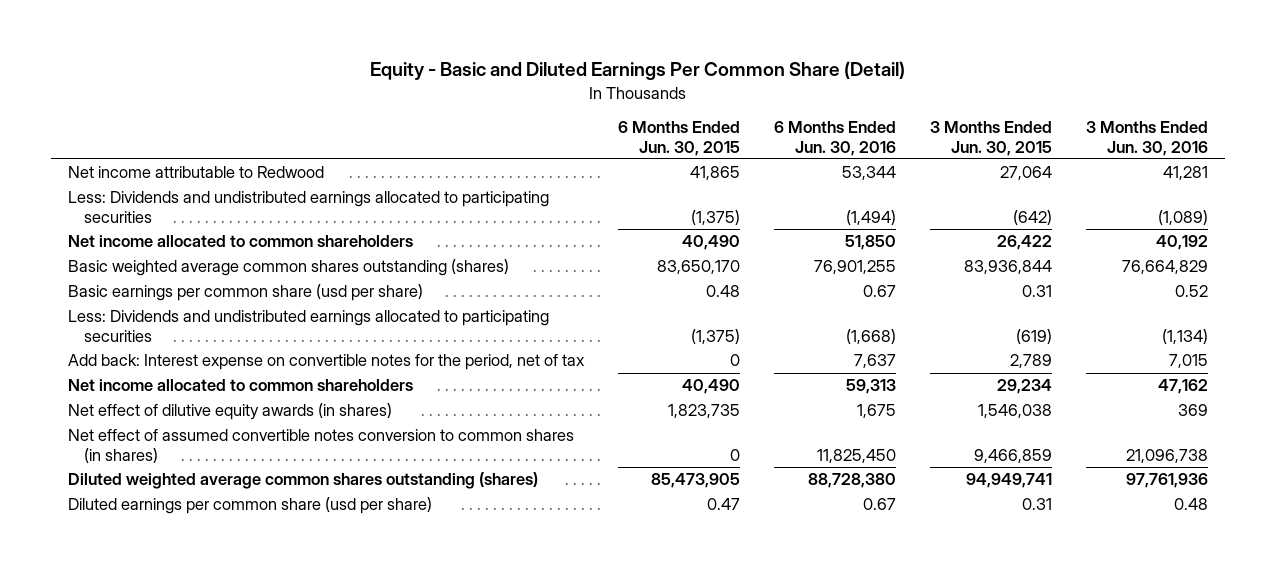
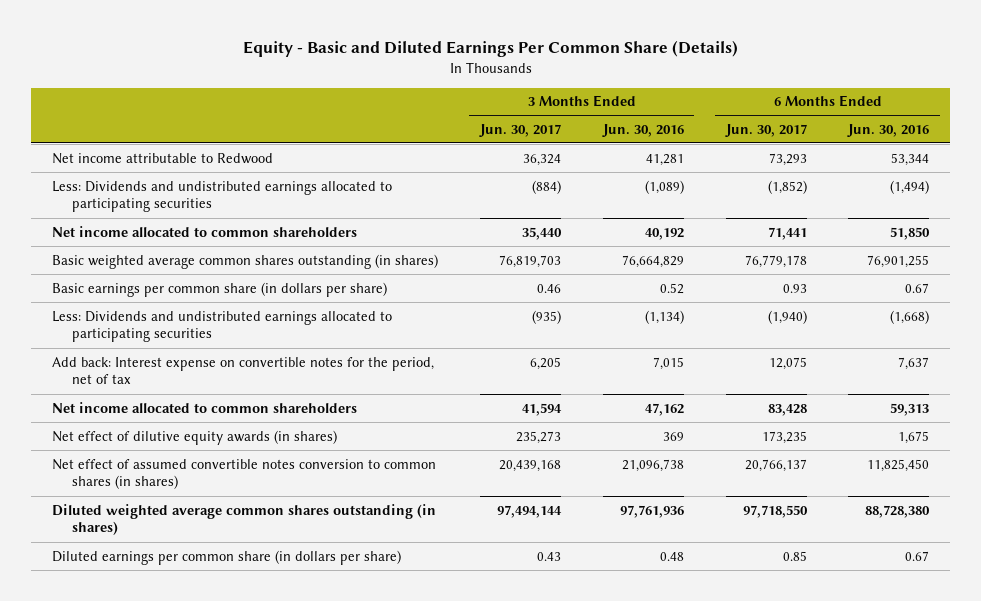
- Equity - Basic and Diluted Earnings Per Common Share (Detail)
+ Equity - Basic and Diluted Earnings Per Common Share (Details)
- | 6 Months Ended Jun. 30, 2015 | 6 Months Ended Jun. 30, 2016 | 3 Months Ended Jun. 30, 2015 | 3 Months Ended Jun. 30, 2016
+ | 3 Months Ended Jun. 30, 2017 | 3 Months Ended Jun. 30, 2016 | 6 Months Ended Jun. 30, 2017 | 6 Months Ended Jun. 30, 2016
- Basic weighted average common shares outstanding (shares) | 83,650,170 | 76,901,255 | 83,936,844 | 76,664,829
- Basic earnings per common share (usd per share) | 0.48 | 0.67 | 0.31 | 0.52
+ Basic weighted average common shares outstanding (in shares) | 76,819,703 | 76,664,829 | 76,779,178 | 76,901,255
+ Basic earnings per common share (in dollars per share) | 0.46 | 0.52 | 0.93 | 0.67
- Diluted weighted average common shares outstanding (shares) | 85,473,905 | 88,728,380 | 94,949,741 | 97,761,936
- Diluted earnings per common share (usd per share) | 0.47 | 0.67 | 0.31 | 0.48
+ Diluted weighted average common shares outstanding (in shares) | 97,494,144 | 97,761,936 | 97,718,550 | 88,728,380
+ Diluted earnings per common share (in dollars per share) | 0.43 | 0.48 | 0.85 | 0.67

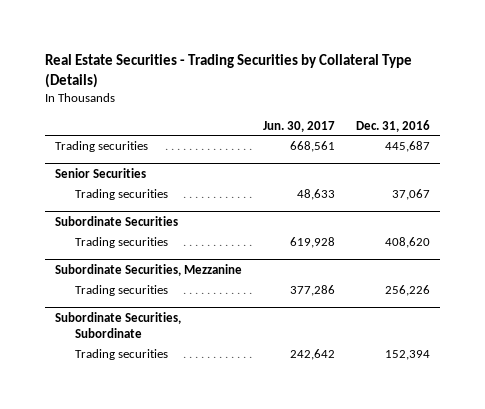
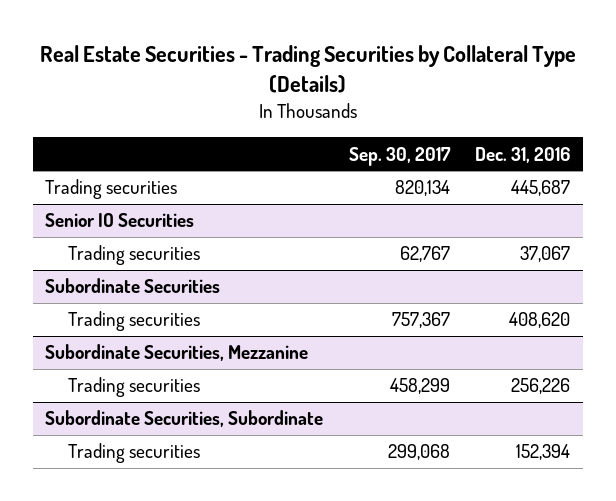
- | Jun. 30, 2017 | Dec. 31, 2016
+ | Sep. 30, 2017 | Dec. 31, 2016
- Senior Securities
+ Senior IO Securities

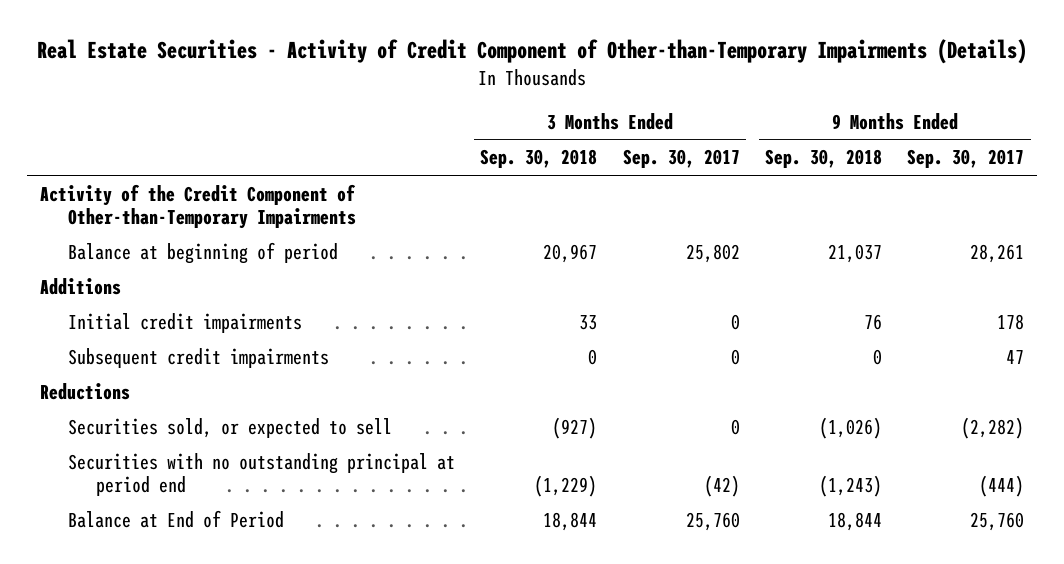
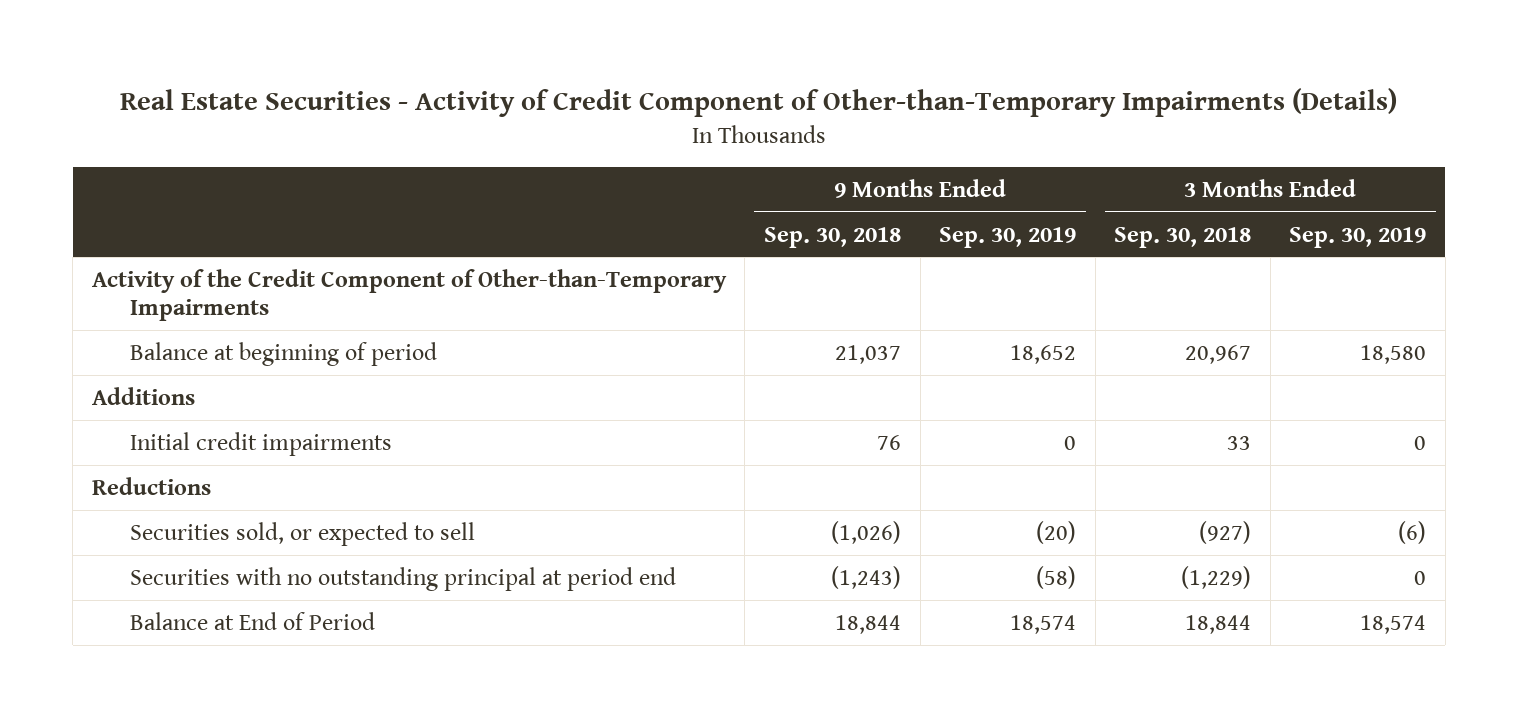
- | 3 Months Ended Sep. 30, 2018 | 3 Months Ended Sep. 30, 2017 | 9 Months Ended Sep. 30, 2018 | 9 Months Ended Sep. 30, 2017
+ | 9 Months Ended Sep. 30, 2018 | 9 Months Ended Sep. 30, 2019 | 3 Months Ended Sep. 30, 2018 | 3 Months Ended Sep. 30, 2019
- Subsequent credit impairments | 0 | 0 | 0 | 47

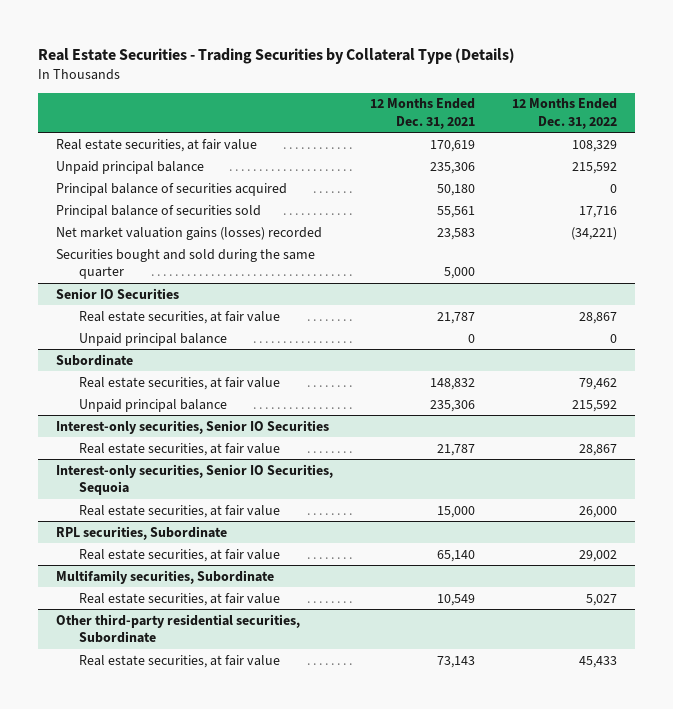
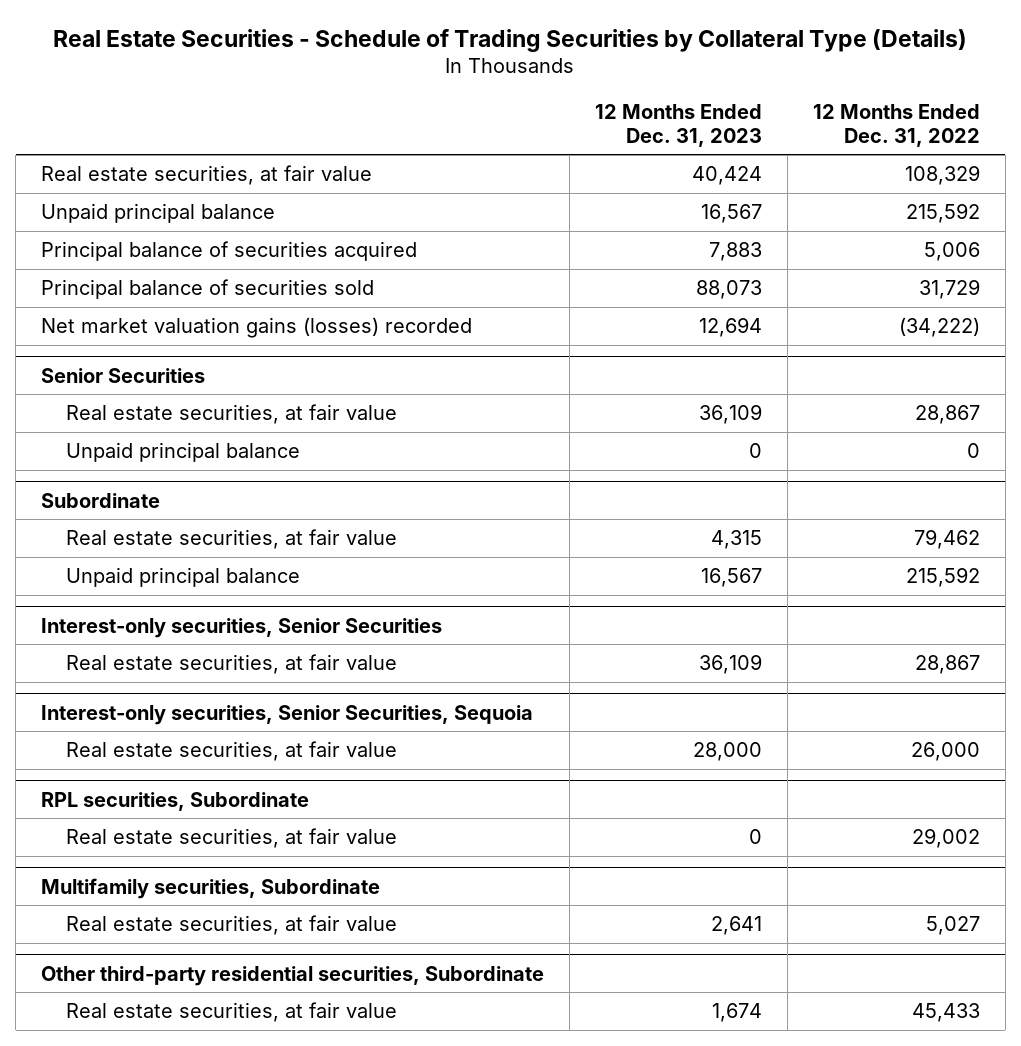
- Real Estate Securities - Trading Securities by Collateral Type (Details)
+ Real Estate Securities - Schedule of Trading Securities by Collateral Type (Details)
- | 12 Months Ended Dec. 31, 2021 | 12 Months Ended Dec. 31, 2022
+ | 12 Months Ended Dec. 31, 2023 | 12 Months Ended Dec. 31, 2022
- Principal balance of securities acquired | 50,180 | 0
- Principal balance of securities sold | 55,561 | 17,716
- Net market valuation gains (losses) recorded | 23,583 | (34,221)
- Securities bought and sold during the same quarter | 5,000 |
- Senior IO Securities
+ Principal balance of securities acquired | 7,883 | 5,006
+ Principal balance of securities sold | 88,073 | 31,729
+ Net market valuation gains (losses) recorded | 12,694 | (34,222)
+ Senior Securities
- Interest-only securities, Senior IO Securities
+ Interest-only securities, Senior Securities
- Interest-only securities, Senior IO Securities, Sequoia
+ Interest-only securities, Senior Securities, Sequoia

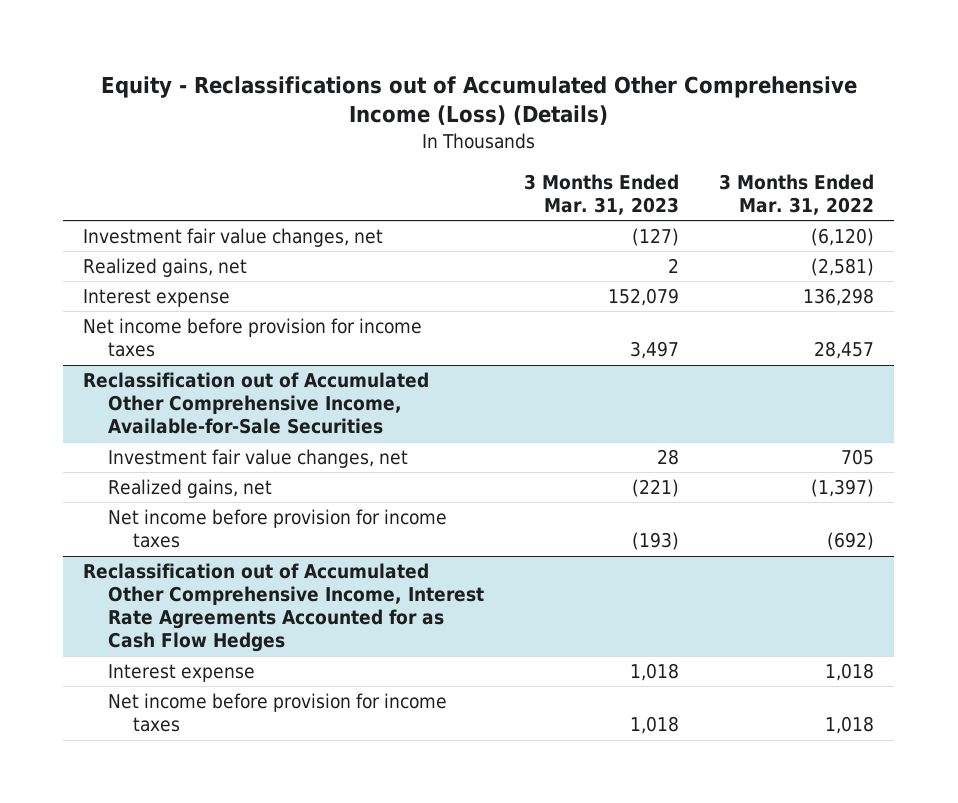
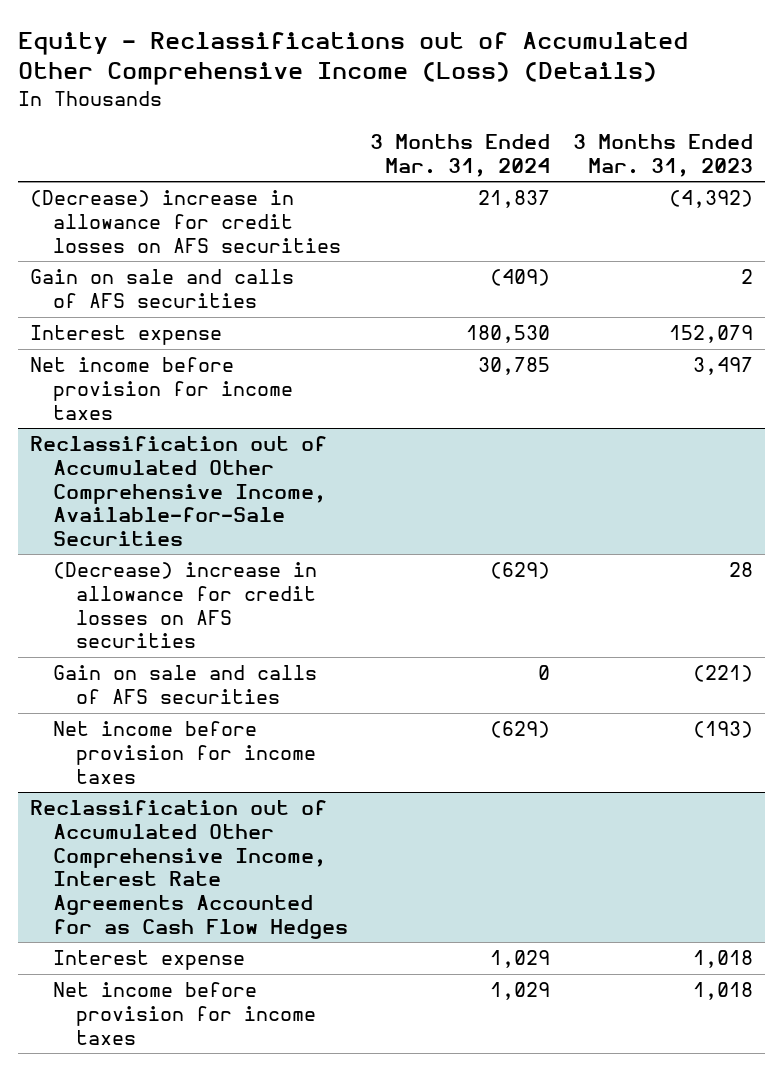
- | 3 Months Ended Mar. 31, 2023 | 3 Months Ended Mar. 31, 2022
+ | 3 Months Ended Mar. 31, 2024 | 3 Months Ended Mar. 31, 2023
- Investment fair value changes, net | (127) | (6,120)
- Realized gains, net | 2 | (2,581)
+ (Decrease) increase in allowance for credit losses on AFS securities | 21,837 | (4,392)
+ Gain on sale and calls of AFS securities | (409) | 2
@ Reclassification out of Accumulated Other Comprehensive Income, Available-for-Sale Securities
- Investment fair value changes, net | 28 | 705
- Realized gains, net | (221) | (1,397)
+ (Decrease) increase in allowance for credit losses on AFS securities | (629) | 28
+ Gain on sale and calls of AFS securities | 0 | (221)

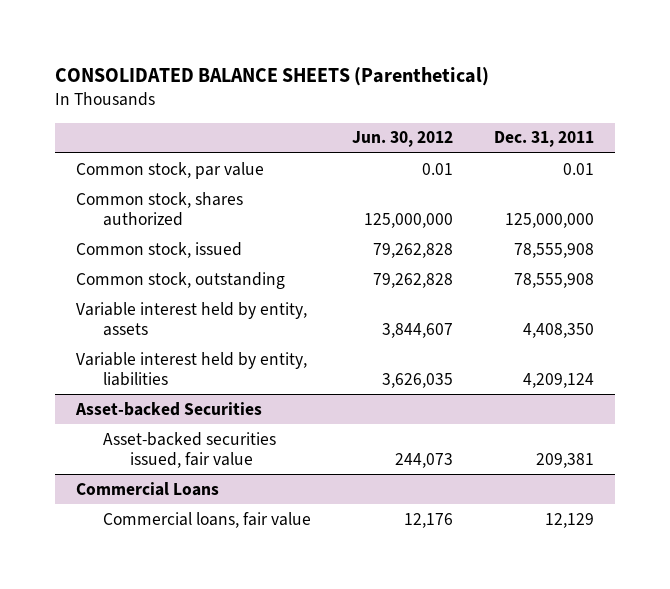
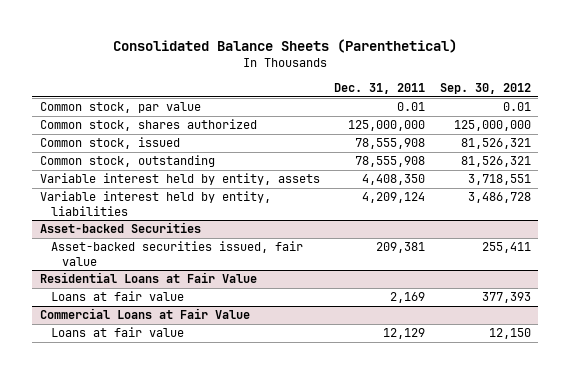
- CONSOLIDATED BALANCE SHEETS (Parenthetical)
+ Consolidated Balance Sheets (Parenthetical)
- | Jun. 30, 2012 | Dec. 31, 2011
+ | Dec. 31, 2011 | Sep. 30, 2012
- Commercial Loans
- Commercial loans, fair value | 12,176 | 12,129
+ Residential Loans at Fair Value
+ Loans at fair value | 2,169 | 377,393
+ Commercial Loans at Fair Value
+ Loans at fair value | 12,129 | 12,150

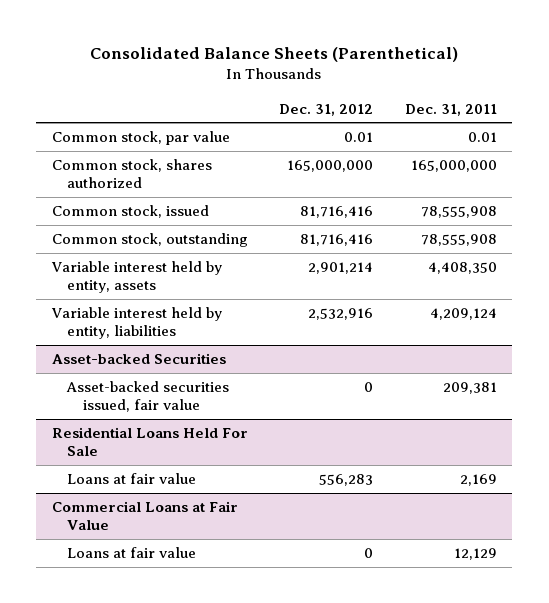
- | Dec. 31, 2011 | Sep. 30, 2012
+ | Dec. 31, 2012 | Dec. 31, 2011
- Common stock, shares authorized | 125,000,000 | 125,000,000
+ Common stock, shares authorized | 165,000,000 | 165,000,000
- Residential Loans at Fair Value
+ Residential Loans Held For Sale

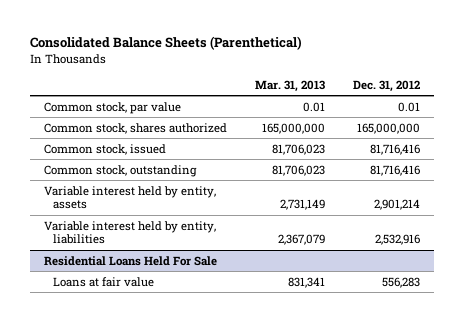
- | Dec. 31, 2012 | Dec. 31, 2011
+ | Mar. 31, 2013 | Dec. 31, 2012
- Asset-backed Securities
- Asset-backed securities issued, fair value | 0 | 209,381
- Commercial Loans at Fair Value
- Loans at fair value | 0 | 12,129

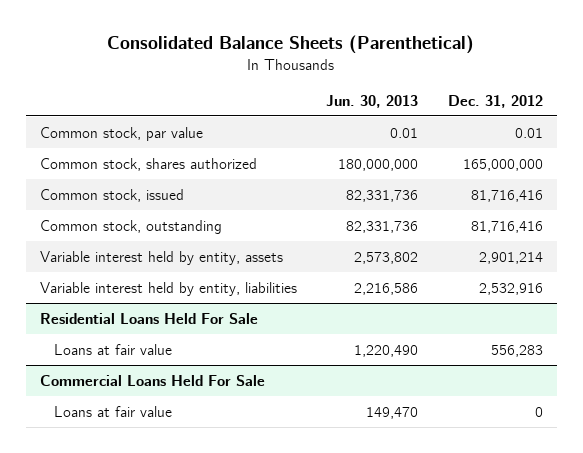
- | Mar. 31, 2013 | Dec. 31, 2012
+ | Jun. 30, 2013 | Dec. 31, 2012
+ Commercial Loans Held For Sale
+ Loans at fair value | 149,470 | 0

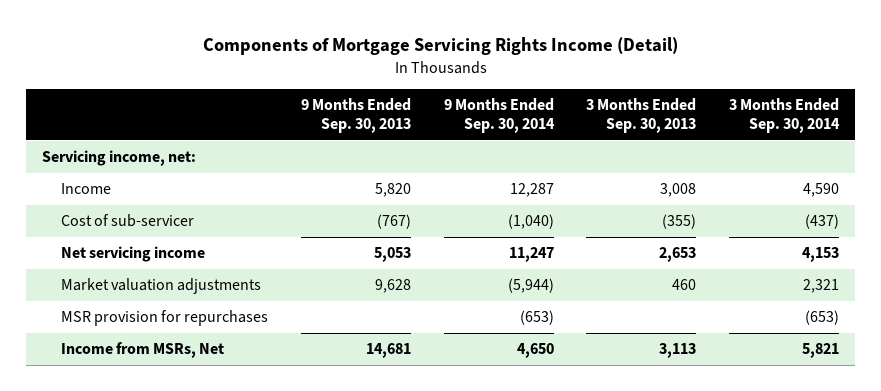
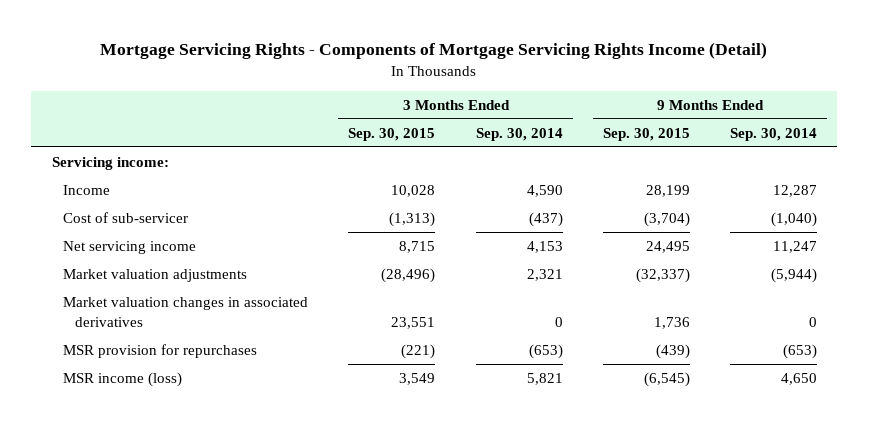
- Components of Mortgage Servicing Rights Income (Detail)
+ Mortgage Servicing Rights - Components of Mortgage Servicing Rights Income (Detail)
- | 9 Months Ended Sep. 30, 2013 | 9 Months Ended Sep. 30, 2014 | 3 Months Ended Sep. 30, 2013 | 3 Months Ended Sep. 30, 2014
+ | 3 Months Ended Sep. 30, 2015 | 3 Months Ended Sep. 30, 2014 | 9 Months Ended Sep. 30, 2015 | 9 Months Ended Sep. 30, 2014
- Servicing income, net:
+ Servicing income:
+ Market valuation changes in associated derivatives | 23,551 | 0 | 1,736 | 0
- Income from MSRs, Net | 14,681 | 4,650 | 3,113 | 5,821
+ MSR income (loss) | 3,549 | 5,821 | (6,545) | 4,650

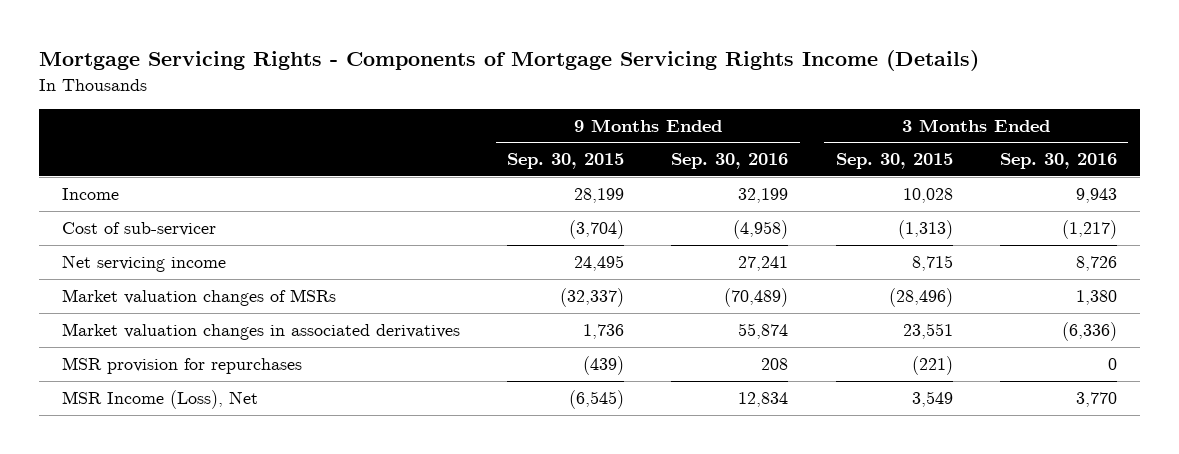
- Mortgage Servicing Rights - Components of Mortgage Servicing Rights Income (Detail)
+ Mortgage Servicing Rights - Components of Mortgage Servicing Rights Income (Details)
- | 3 Months Ended Sep. 30, 2015 | 3 Months Ended Sep. 30, 2014 | 9 Months Ended Sep. 30, 2015 | 9 Months Ended Sep. 30, 2014
+ | 9 Months Ended Sep. 30, 2015 | 9 Months Ended Sep. 30, 2016 | 3 Months Ended Sep. 30, 2015 | 3 Months Ended Sep. 30, 2016
- Servicing income:
- Market valuation adjustments | (28,496) | 2,321 | (32,337) | (5,944)
+ Market valuation changes of MSRs | (32,337) | (70,489) | (28,496) | 1,380
- MSR income (loss) | 3,549 | 5,821 | (6,545) | 4,650
+ MSR Income (Loss), Net | (6,545) | 12,834 | 3,549 | 3,770

